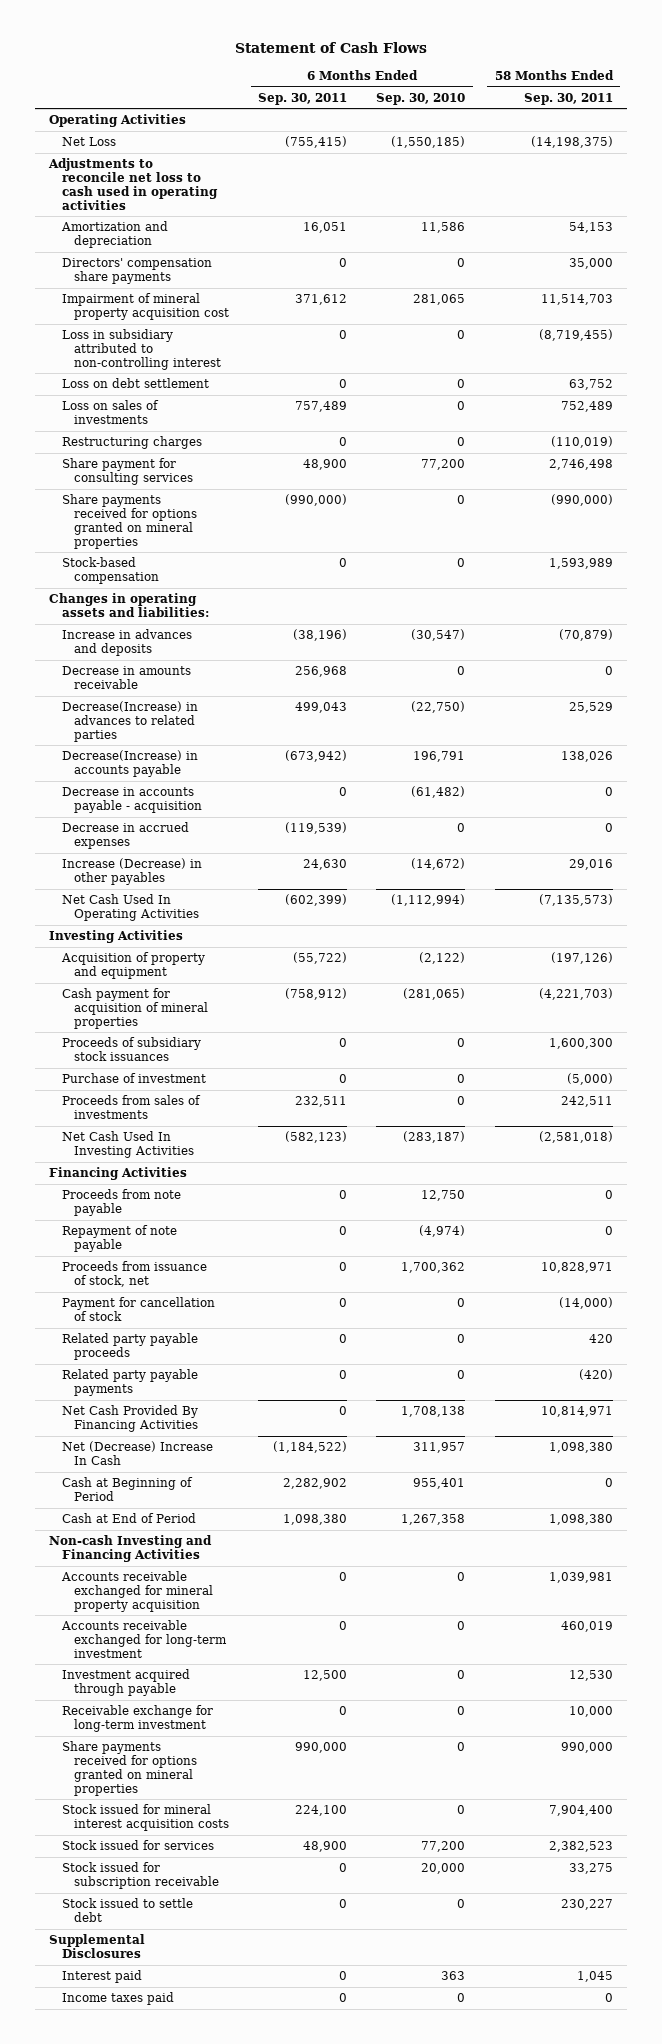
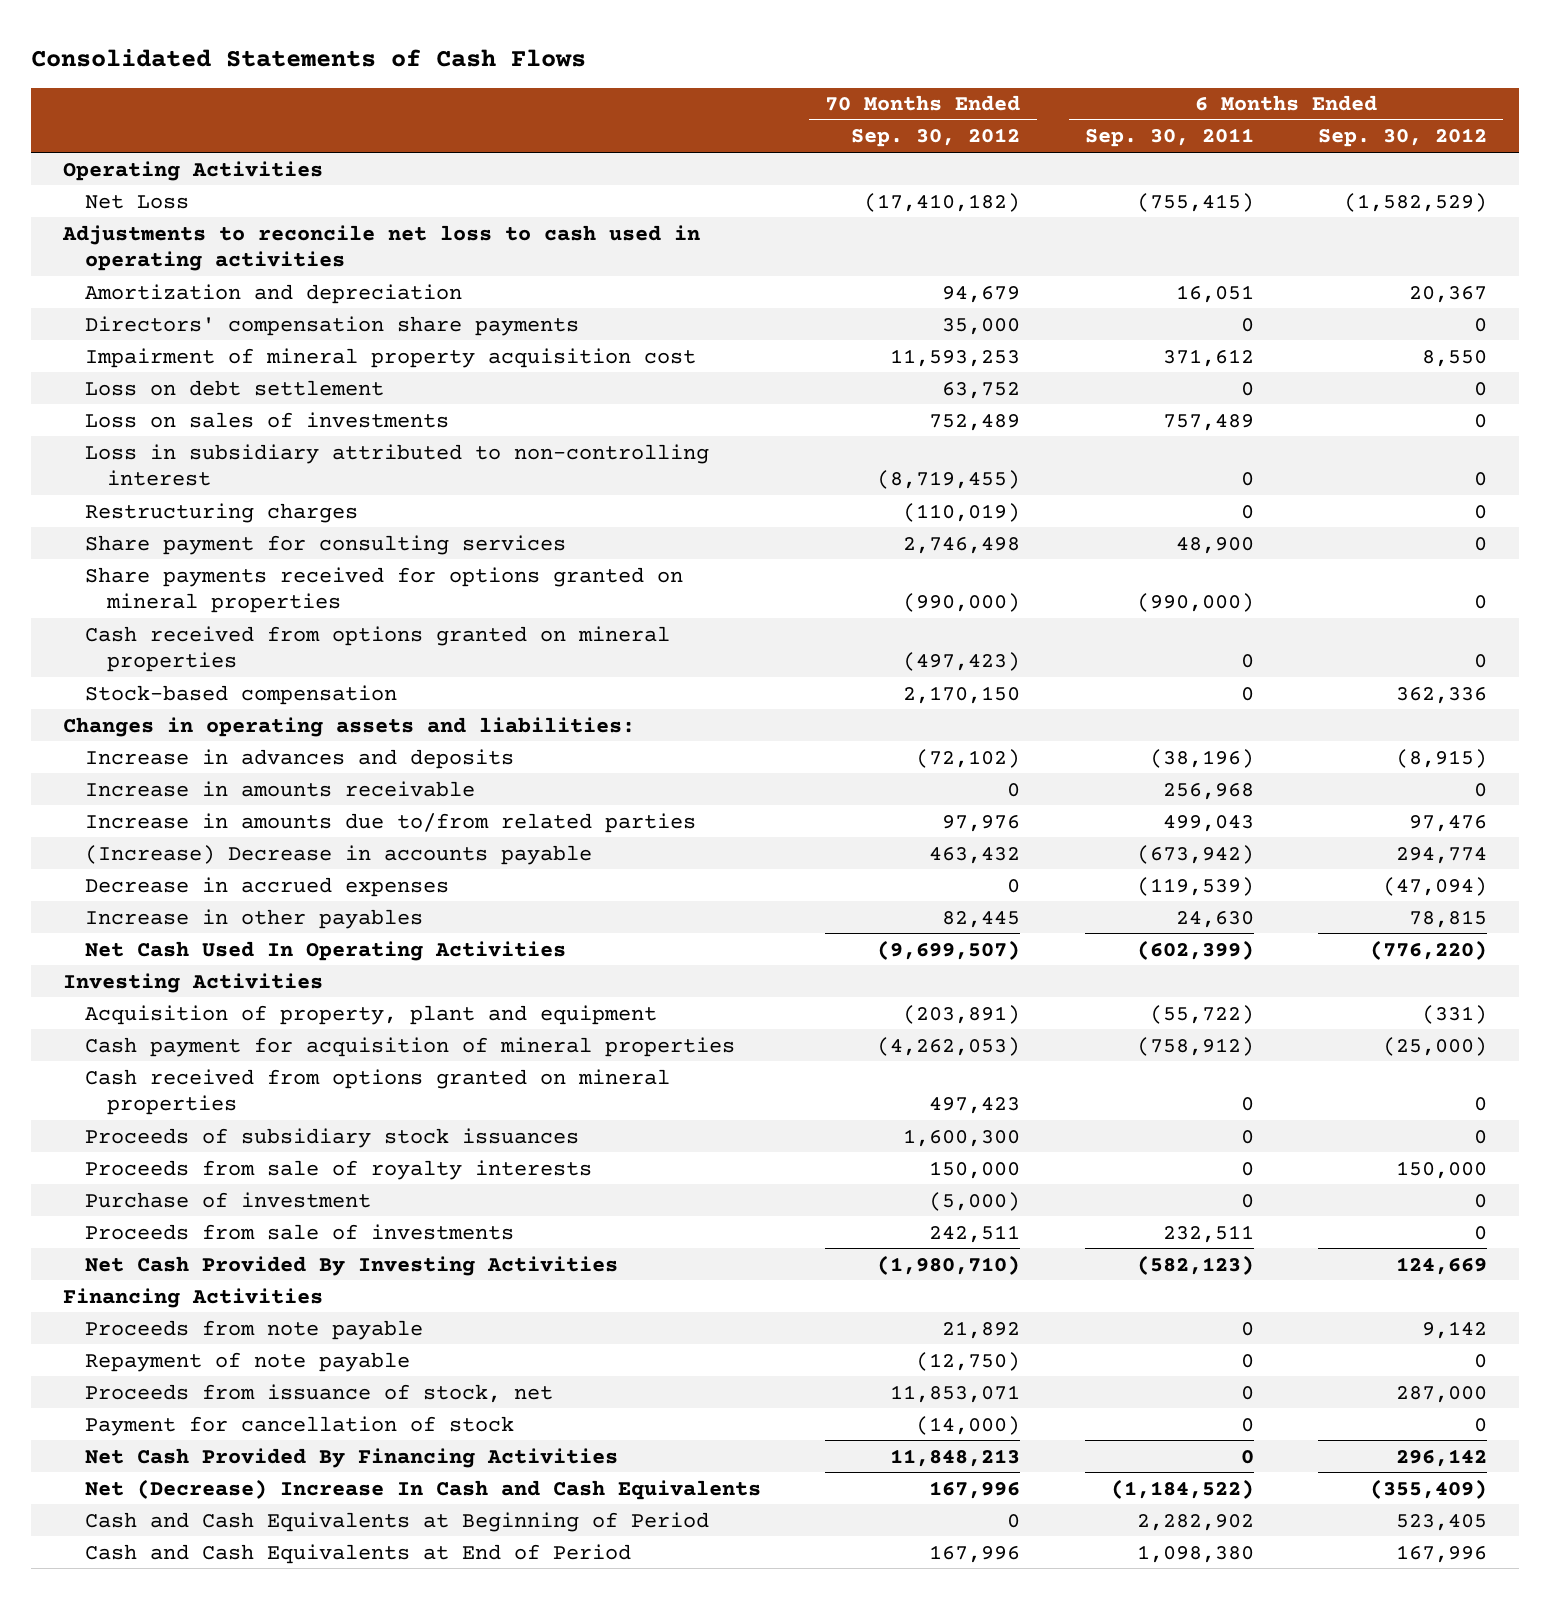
- Statement of Cash Flows
+ Consolidated Statements of Cash Flows
- | 6 Months Ended Sep. 30, 2011 | 6 Months Ended Sep. 30, 2010 | 58 Months Ended Sep. 30, 2011
+ | 70 Months Ended Sep. 30, 2012 | 6 Months Ended Sep. 30, 2011 | 6 Months Ended Sep. 30, 2012
moved down: Loss in subsidiary attributed to non-controlling interest | (8,719,455) | 0 | 0
+ Cash received from options granted on mineral properties | (497,423) | 0 | 0
- Decrease in amounts receivable | 256,968 | 0 | 0
- Decrease(Increase) in advances to related parties | 499,043 | (22,750) | 25,529
- Decrease(Increase) in accounts payable | (673,942) | 196,791 | 138,026
- Decrease in accounts payable - acquisition | 0 | (61,482) | 0
+ Increase in amounts receivable | 0 | 256,968 | 0
+ Increase in amounts due to/from related parties | 97,976 | 499,043 | 97,476
+ (Increase) Decrease in accounts payable | 463,432 | (673,942) | 294,774
- Increase (Decrease) in other payables | 24,630 | (14,672) | 29,016
+ Increase in other payables | 82,445 | 24,630 | 78,815
- Acquisition of property and equipment | (55,722) | (2,122) | (197,126)
+ Acquisition of property, plant and equipment | (203,891) | (55,722) | (331)
+ Cash received from options granted on mineral properties | 497,423 | 0 | 0
+ Proceeds from sale of royalty interests | 150,000 | 0 | 150,000
- Proceeds from sales of investments | 232,511 | 0 | 242,511
- Net Cash Used In Investing Activities | (582,123) | (283,187) | (2,581,018)
+ Proceeds from sale of investments | 242,511 | 232,511 | 0
+ Net Cash Provided By Investing Activities | (1,980,710) | (582,123) | 124,669
- Related party payable proceeds | 0 | 0 | 420
- Related party payable payments | 0 | 0 | (420)
- Net (Decrease) Increase In Cash | (1,184,522) | 311,957 | 1,098,380
- Cash at Beginning of Period | 2,282,902 | 955,401 | 0
- Cash at End of Period | 1,098,380 | 1,267,358 | 1,098,380
- Non-cash Investing and Financing Activities
- Accounts receivable exchanged for mineral property acquisition | 0 | 0 | 1,039,981
- Accounts receivable exchanged for long-term investment | 0 | 0 | 460,019
- Investment acquired through payable | 12,500 | 0 | 12,530
- Receivable exchange for long-term investment | 0 | 0 | 10,000
- Share payments received for options granted on mineral properties | 990,000 | 0 | 990,000
- Stock issued for mineral interest acquisition costs | 224,100 | 0 | 7,904,400
- Stock issued for services | 48,900 | 77,200 | 2,382,523
- Stock issued for subscription receivable | 0 | 20,000 | 33,275
- Stock issued to settle debt | 0 | 0 | 230,227
- Supplemental Disclosures
- Interest paid | 0 | 363 | 1,045
- Income taxes paid | 0 | 0 | 0
+ Net (Decrease) Increase In Cash and Cash Equivalents | 167,996 | (1,184,522) | (355,409)
+ Cash and Cash Equivalents at Beginning of Period | 0 | 2,282,902 | 523,405
+ Cash and Cash Equivalents at End of Period | 167,996 | 1,098,380 | 167,996

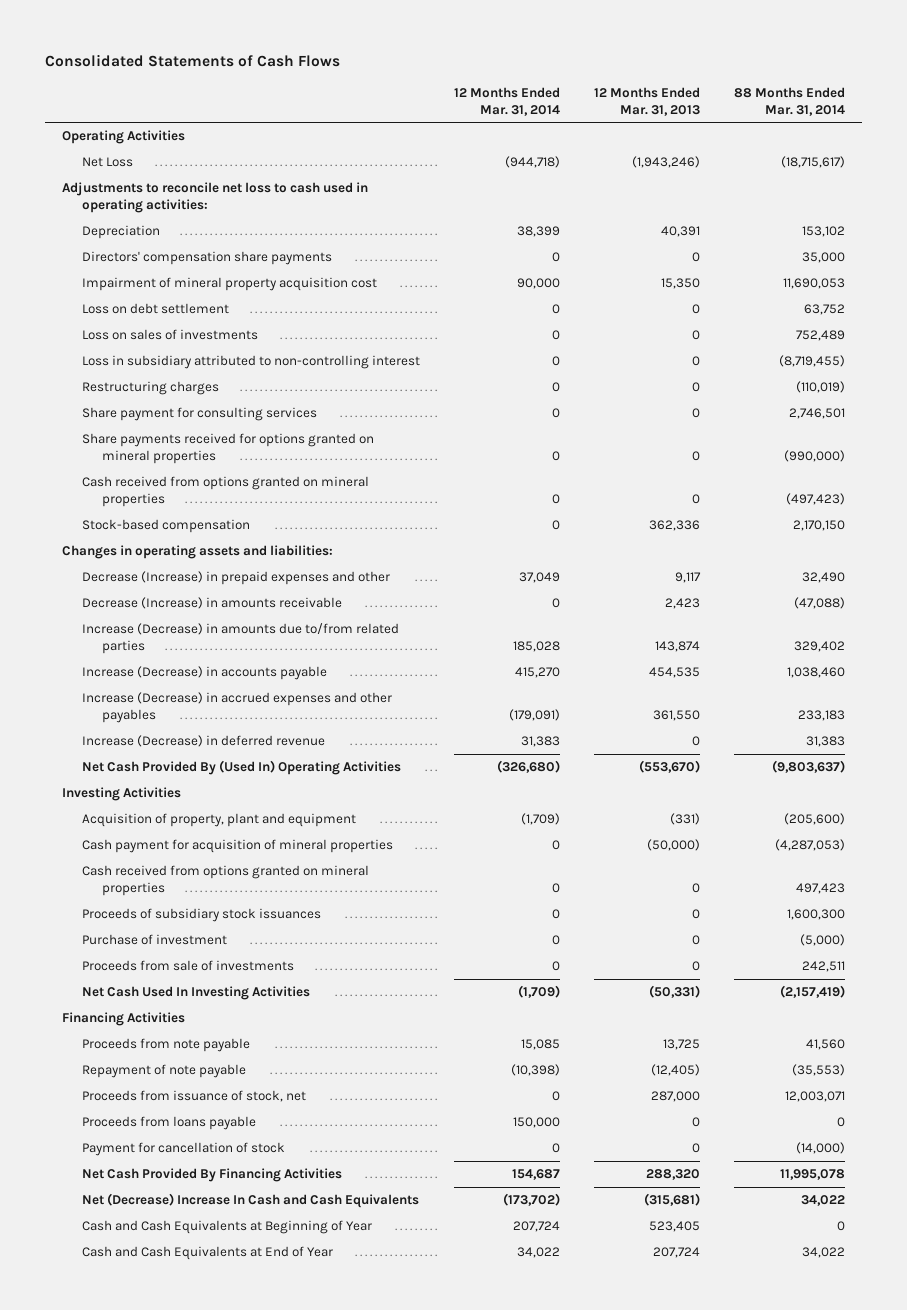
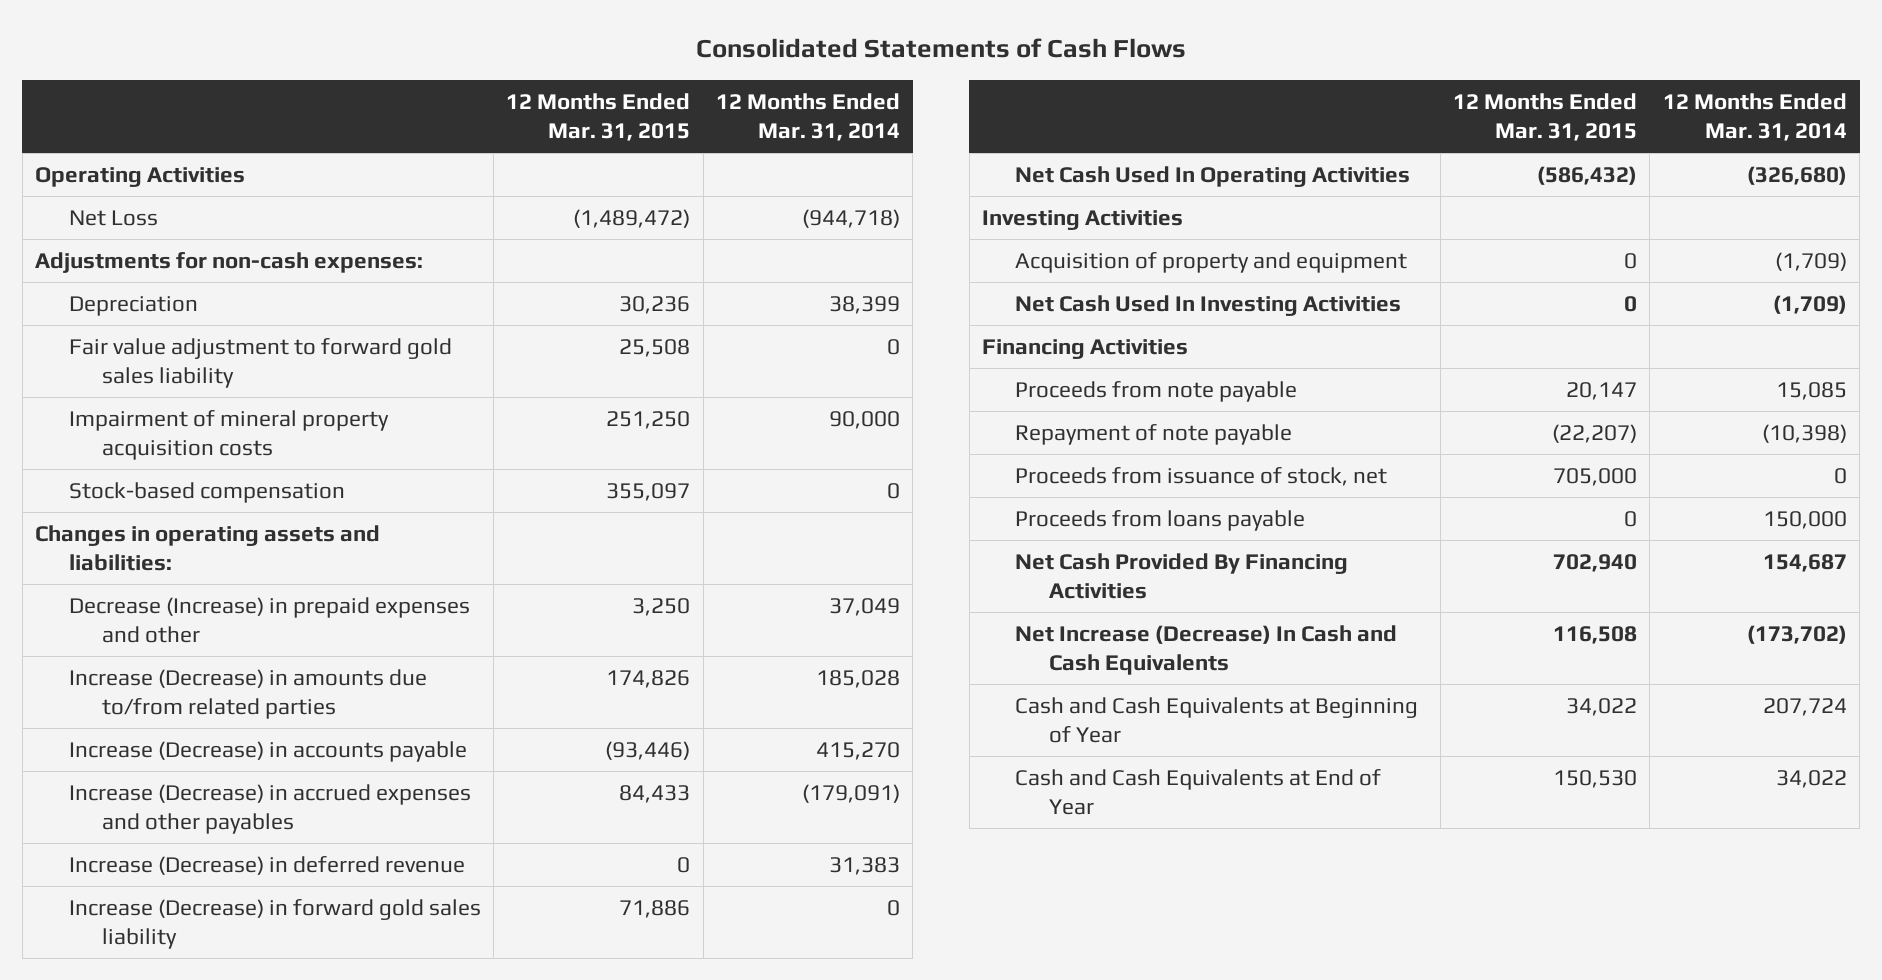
- | 12 Months Ended Mar. 31, 2014 | 12 Months Ended Mar. 31, 2013 | 88 Months Ended Mar. 31, 2014
+ | 12 Months Ended Mar. 31, 2015 | 12 Months Ended Mar. 31, 2014
- Adjustments to reconcile net loss to cash used in operating activities:
+ Adjustments for non-cash expenses:
- Directors' compensation share payments | 0 | 0 | 35,000
- Impairment of mineral property acquisition cost | 90,000 | 15,350 | 11,690,053
- Loss on debt settlement | 0 | 0 | 63,752
- Loss on sales of investments | 0 | 0 | 752,489
- Loss in subsidiary attributed to non-controlling interest | 0 | 0 | (8,719,455)
- Restructuring charges | 0 | 0 | (110,019)
- Share payment for consulting services | 0 | 0 | 2,746,501
- Share payments received for options granted on mineral properties | 0 | 0 | (990,000)
- Cash received from options granted on mineral properties | 0 | 0 | (497,423)
+ Fair value adjustment to forward gold sales liability | 25,508 | 0
+ Impairment of mineral property acquisition costs | 251,250 | 90,000
- Decrease (Increase) in amounts receivable | 0 | 2,423 | (47,088)
- Net Cash Provided By (Used In) Operating Activities | (326,680) | (553,670) | (9,803,637)
+ Increase (Decrease) in forward gold sales liability | 71,886 | 0
+ Net Cash Used In Operating Activities | (586,432) | (326,680)
- Acquisition of property, plant and equipment | (1,709) | (331) | (205,600)
- Cash payment for acquisition of mineral properties | 0 | (50,000) | (4,287,053)
- Cash received from options granted on mineral properties | 0 | 0 | 497,423
- Proceeds of subsidiary stock issuances | 0 | 0 | 1,600,300
- Purchase of investment | 0 | 0 | (5,000)
- Proceeds from sale of investments | 0 | 0 | 242,511
+ Acquisition of property and equipment | 0 | (1,709)
- Payment for cancellation of stock | 0 | 0 | (14,000)
- Net (Decrease) Increase In Cash and Cash Equivalents | (173,702) | (315,681) | 34,022
+ Net Increase (Decrease) In Cash and Cash Equivalents | 116,508 | (173,702)

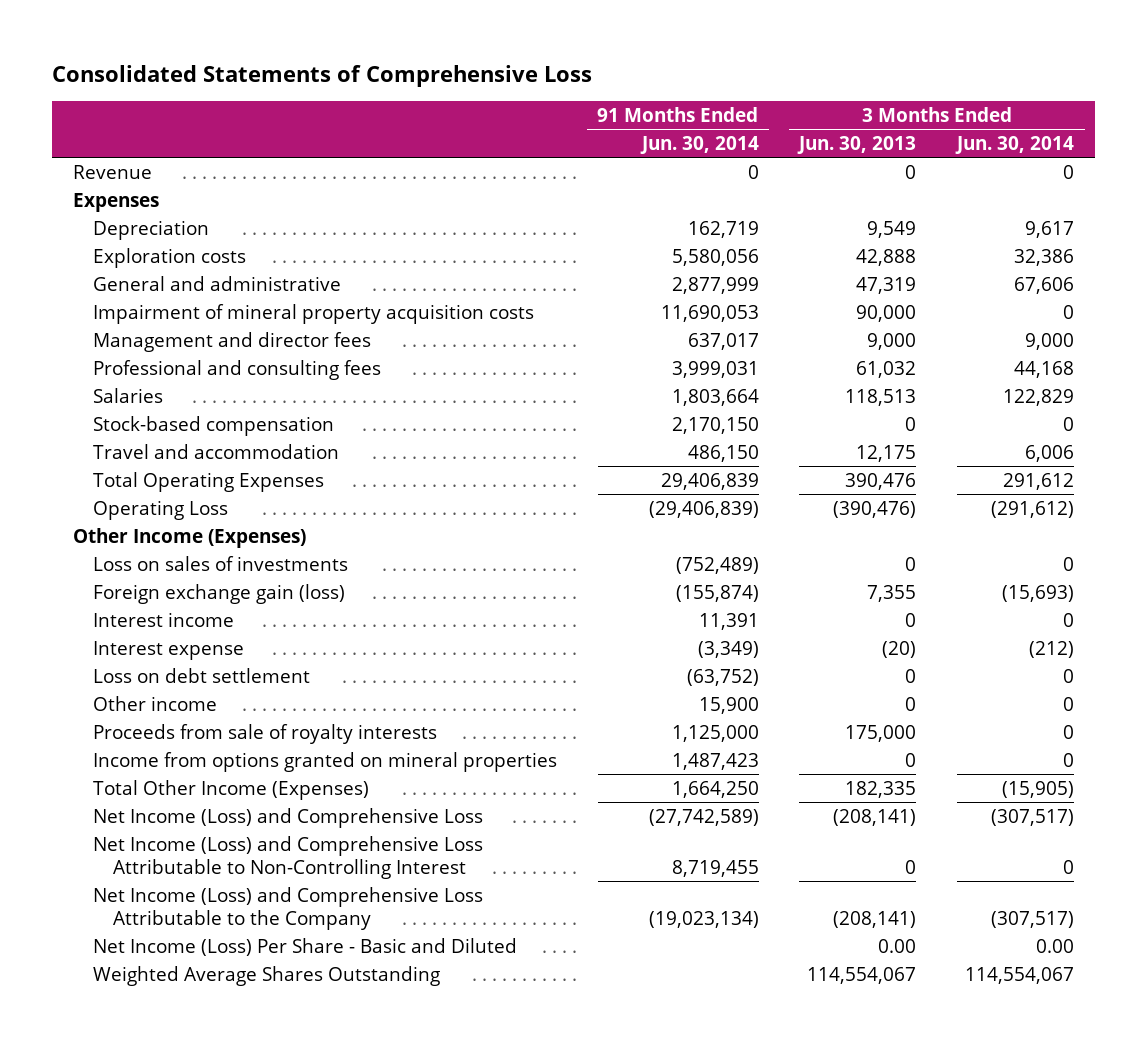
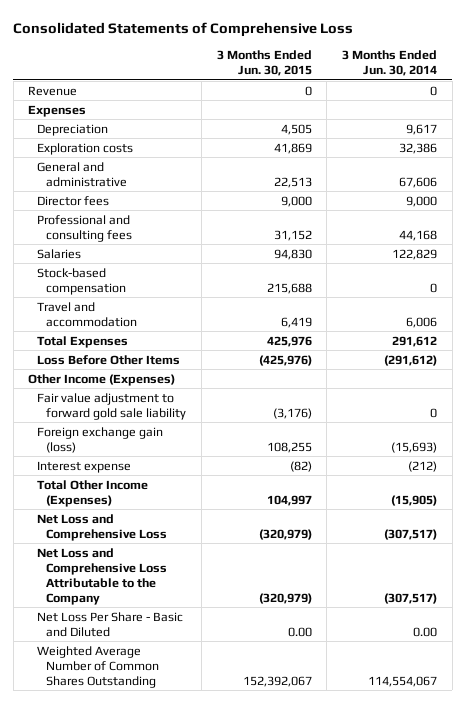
- | 91 Months Ended Jun. 30, 2014 | 3 Months Ended Jun. 30, 2013 | 3 Months Ended Jun. 30, 2014
+ | 3 Months Ended Jun. 30, 2015 | 3 Months Ended Jun. 30, 2014
- Impairment of mineral property acquisition costs | 11,690,053 | 90,000 | 0
- Management and director fees | 637,017 | 9,000 | 9,000
+ Director fees | 9,000 | 9,000
- Total Operating Expenses | 29,406,839 | 390,476 | 291,612
- Operating Loss | (29,406,839) | (390,476) | (291,612)
+ Total Expenses | 425,976 | 291,612
+ Loss Before Other Items | (425,976) | (291,612)
- Loss on sales of investments | (752,489) | 0 | 0
+ Fair value adjustment to forward gold sale liability | (3,176) | 0
- Interest income | 11,391 | 0 | 0
- Loss on debt settlement | (63,752) | 0 | 0
- Other income | 15,900 | 0 | 0
- Proceeds from sale of royalty interests | 1,125,000 | 175,000 | 0
- Income from options granted on mineral properties | 1,487,423 | 0 | 0
- Net Income (Loss) and Comprehensive Loss | (27,742,589) | (208,141) | (307,517)
- Net Income (Loss) and Comprehensive Loss Attributable to Non-Controlling Interest | 8,719,455 | 0 | 0
- Net Income (Loss) and Comprehensive Loss Attributable to the Company | (19,023,134) | (208,141) | (307,517)
- Net Income (Loss) Per Share - Basic and Diluted | | 0.00 | 0.00
- Weighted Average Shares Outstanding | | 114,554,067 | 114,554,067
+ Net Loss and Comprehensive Loss | (320,979) | (307,517)
+ Net Loss and Comprehensive Loss Attributable to the Company | (320,979) | (307,517)
+ Net Loss Per Share - Basic and Diluted | 0.00 | 0.00
+ Weighted Average Number of Common Shares Outstanding | 152,392,067 | 114,554,067

